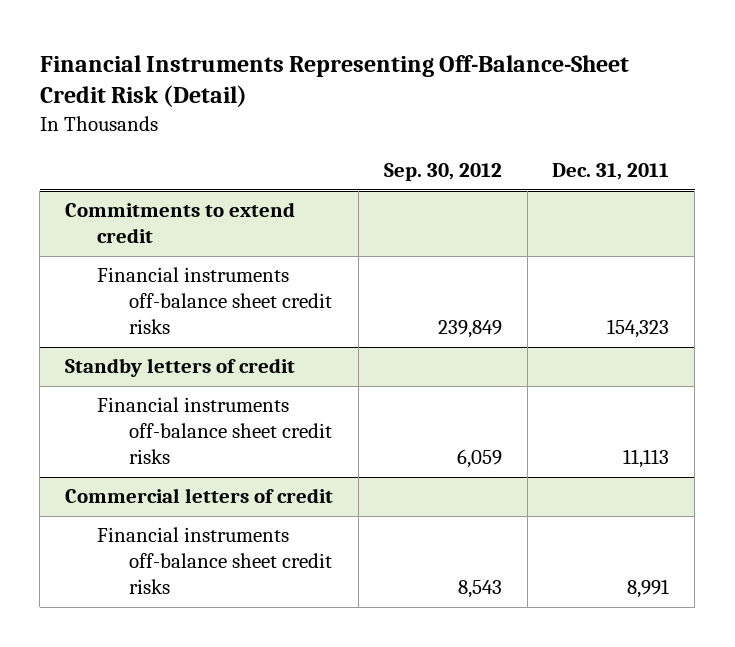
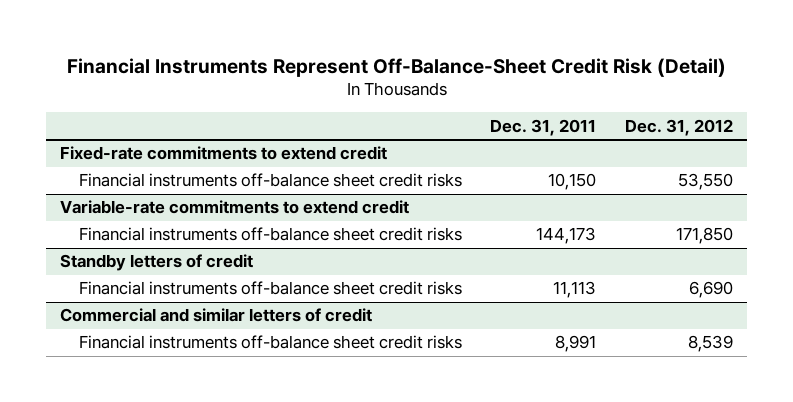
- Financial Instruments Representing Off-Balance-Sheet Credit Risk (Detail)
+ Financial Instruments Represent Off-Balance-Sheet Credit Risk (Detail)
- | Sep. 30, 2012 | Dec. 31, 2011
+ | Dec. 31, 2011 | Dec. 31, 2012
- Commitments to extend credit
- Financial instruments off-balance sheet credit risks | 239,849 | 154,323
+ Fixed-rate commitments to extend credit
+ Financial instruments off-balance sheet credit risks | 10,150 | 53,550
+ Variable-rate commitments to extend credit
+ Financial instruments off-balance sheet credit risks | 144,173 | 171,850
- Commercial letters of credit
+ Commercial and similar letters of credit

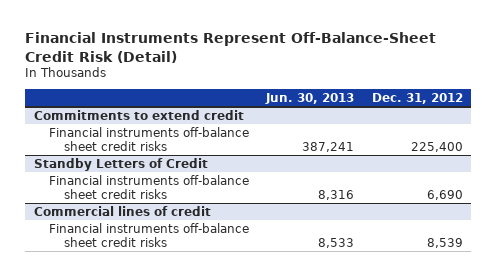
- | Dec. 31, 2011 | Dec. 31, 2012
+ | Jun. 30, 2013 | Dec. 31, 2012
- Fixed-rate commitments to extend credit
- Financial instruments off-balance sheet credit risks | 10,150 | 53,550
- Variable-rate commitments to extend credit
- Financial instruments off-balance sheet credit risks | 144,173 | 171,850
- Standby letters of credit
+ Commitments to extend credit
+ Financial instruments off-balance sheet credit risks | 387,241 | 225,400
+ Standby Letters of Credit
- Commercial and similar letters of credit
+ Commercial lines of credit

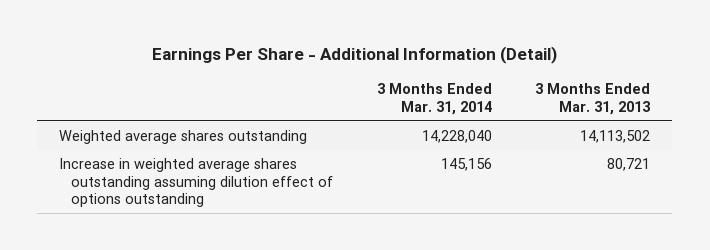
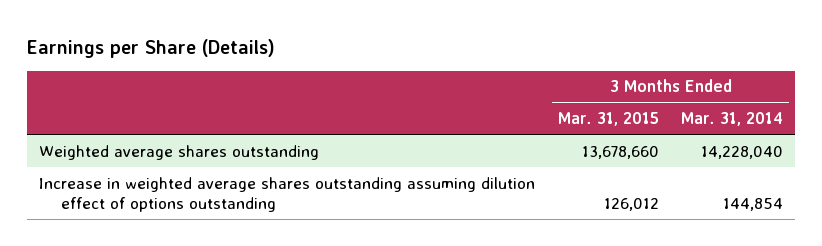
- Earnings Per Share - Additional Information (Detail)
+ Earnings per Share (Details)
- | 3 Months Ended Mar. 31, 2014 | 3 Months Ended Mar. 31, 2013
+ | 3 Months Ended Mar. 31, 2015 | 3 Months Ended Mar. 31, 2014
- Increase in weighted average shares outstanding assuming dilution effect of options outstanding | 145,156 | 80,721
+ Increase in weighted average shares outstanding assuming dilution effect of options outstanding | 126,012 | 144,854

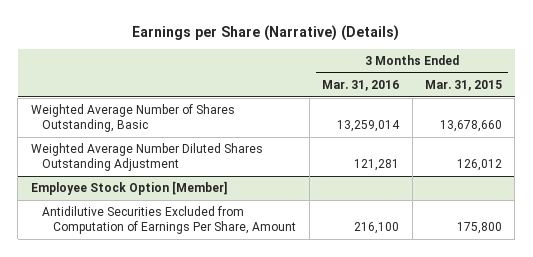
- Earnings per Share (Details)
+ Earnings per Share (Narrative) (Details)
- | 3 Months Ended Mar. 31, 2015 | 3 Months Ended Mar. 31, 2014
+ | 3 Months Ended Mar. 31, 2016 | 3 Months Ended Mar. 31, 2015
- Weighted average shares outstanding | 13,678,660 | 14,228,040
- Increase in weighted average shares outstanding assuming dilution effect of options outstanding | 126,012 | 144,854
+ Weighted Average Number of Shares Outstanding, Basic | 13,259,014 | 13,678,660
+ Weighted Average Number Diluted Shares Outstanding Adjustment | 121,281 | 126,012
+ Employee Stock Option [Member]
+ Antidilutive Securities Excluded from Computation of Earnings Per Share, Amount | 216,100 | 175,800

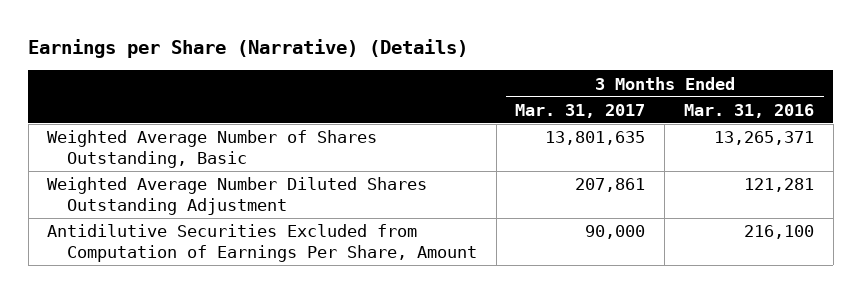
- | 3 Months Ended Mar. 31, 2016 | 3 Months Ended Mar. 31, 2015
+ | 3 Months Ended Mar. 31, 2017 | 3 Months Ended Mar. 31, 2016
- Weighted Average Number of Shares Outstanding, Basic | 13,259,014 | 13,678,660
+ Weighted Average Number of Shares Outstanding, Basic | 13,801,635 | 13,265,371
- Employee Stock Option [Member]

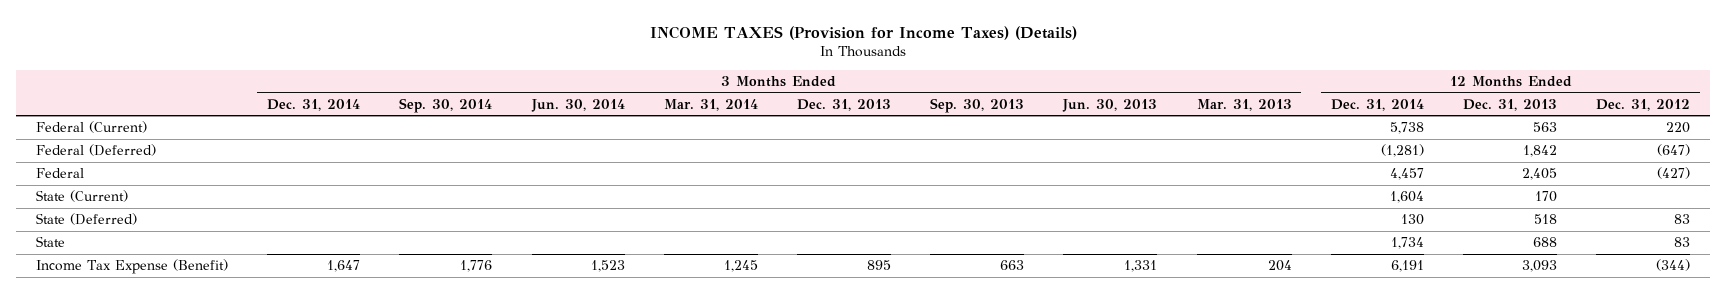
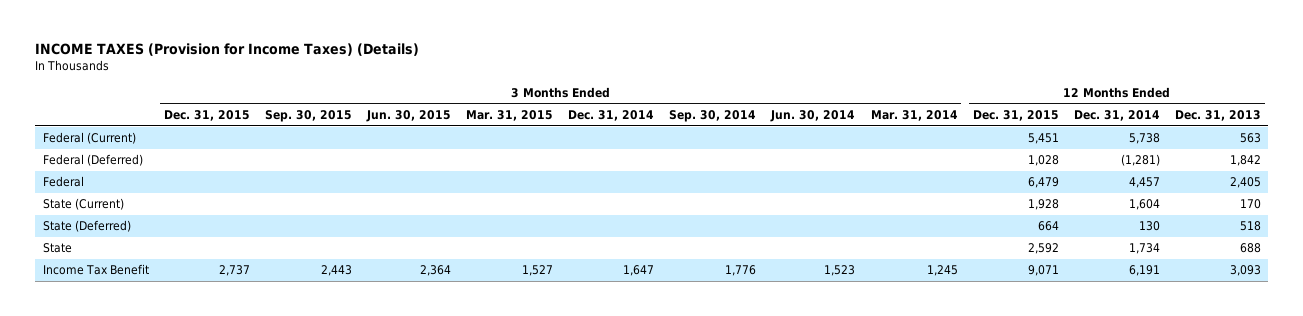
- | 3 Months Ended Dec. 31, 2014 | 3 Months Ended Sep. 30, 2014 | 3 Months Ended Jun. 30, 2014 | 3 Months Ended Mar. 31, 2014 | 3 Months Ended Dec. 31, 2013 | 3 Months Ended Sep. 30, 2013 | 3 Months Ended Jun. 30, 2013 | 3 Months Ended Mar. 31, 2013 | 12 Months Ended Dec. 31, 2014 | 12 Months Ended Dec. 31, 2013 | 12 Months Ended Dec. 31, 2012
+ | 3 Months Ended Dec. 31, 2015 | 3 Months Ended Sep. 30, 2015 | 3 Months Ended Jun. 30, 2015 | 3 Months Ended Mar. 31, 2015 | 3 Months Ended Dec. 31, 2014 | 3 Months Ended Sep. 30, 2014 | 3 Months Ended Jun. 30, 2014 | 3 Months Ended Mar. 31, 2014 | 12 Months Ended Dec. 31, 2015 | 12 Months Ended Dec. 31, 2014 | 12 Months Ended Dec. 31, 2013
- Income Tax Expense (Benefit) | 1,647 | 1,776 | 1,523 | 1,245 | 895 | 663 | 1,331 | 204 | 6,191 | 3,093 | (344)
+ Income Tax Benefit | 2,737 | 2,443 | 2,364 | 1,527 | 1,647 | 1,776 | 1,523 | 1,245 | 9,071 | 6,191 | 3,093

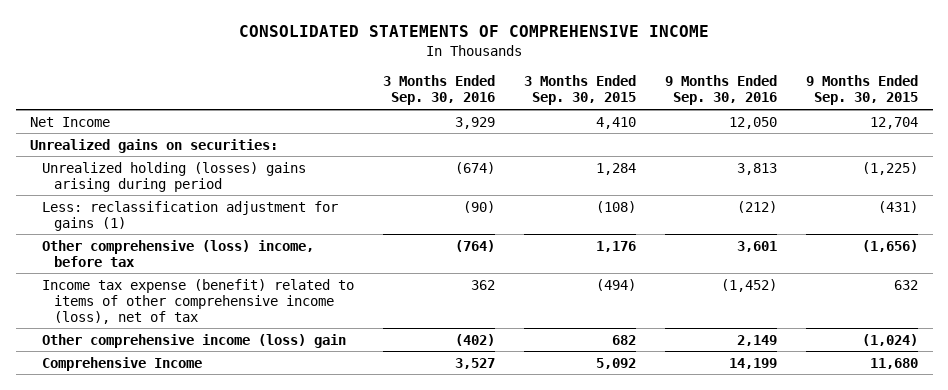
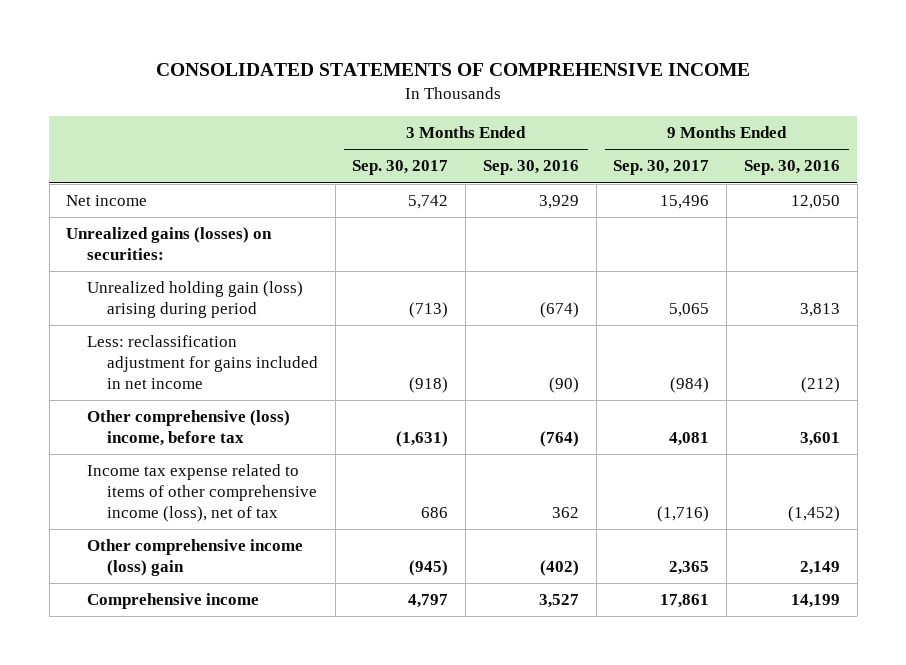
- | 3 Months Ended Sep. 30, 2016 | 3 Months Ended Sep. 30, 2015 | 9 Months Ended Sep. 30, 2016 | 9 Months Ended Sep. 30, 2015
+ | 3 Months Ended Sep. 30, 2017 | 3 Months Ended Sep. 30, 2016 | 9 Months Ended Sep. 30, 2017 | 9 Months Ended Sep. 30, 2016
- Net Income | 3,929 | 4,410 | 12,050 | 12,704
- Unrealized gains on securities:
- Unrealized holding (losses) gains arising during period | (674) | 1,284 | 3,813 | (1,225)
- Less: reclassification adjustment for gains (1) | (90) | (108) | (212) | (431)
+ Net income | 5,742 | 3,929 | 15,496 | 12,050
+ Unrealized gains (losses) on securities:
+ Unrealized holding gain (loss) arising during period | (713) | (674) | 5,065 | 3,813
+ Less: reclassification adjustment for gains included in net income | (918) | (90) | (984) | (212)
- Income tax expense (benefit) related to items of other comprehensive income (loss), net of tax | 362 | (494) | (1,452) | 632
+ Income tax expense related to items of other comprehensive income (loss), net of tax | 686 | 362 | (1,716) | (1,452)
- Comprehensive Income | 3,527 | 5,092 | 14,199 | 11,680
+ Comprehensive income | 4,797 | 3,527 | 17,861 | 14,199

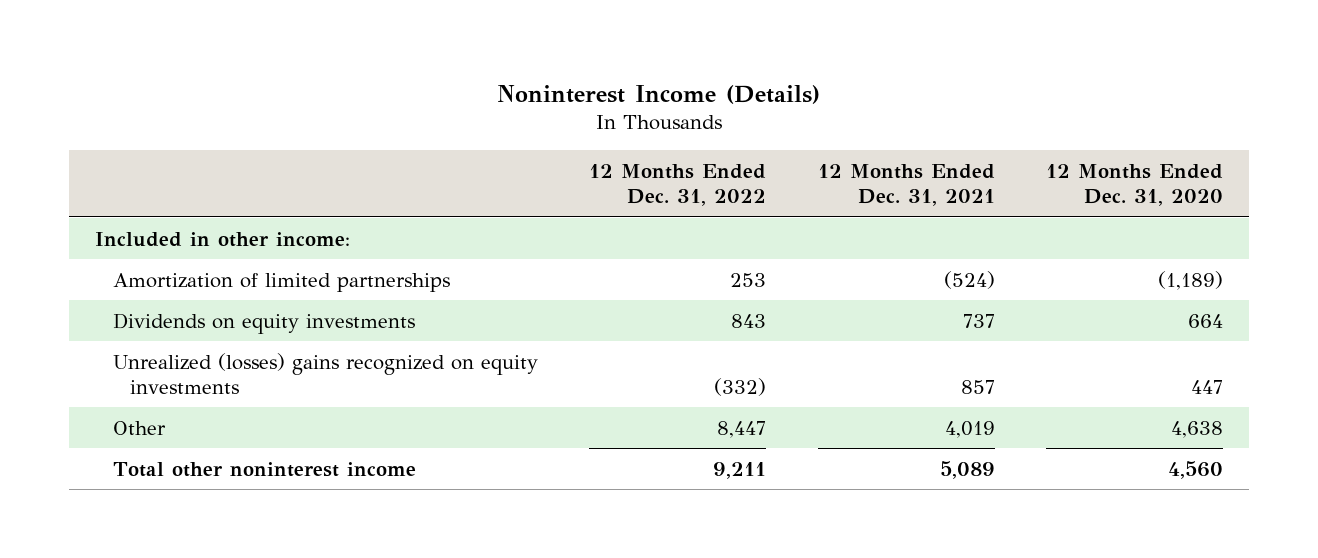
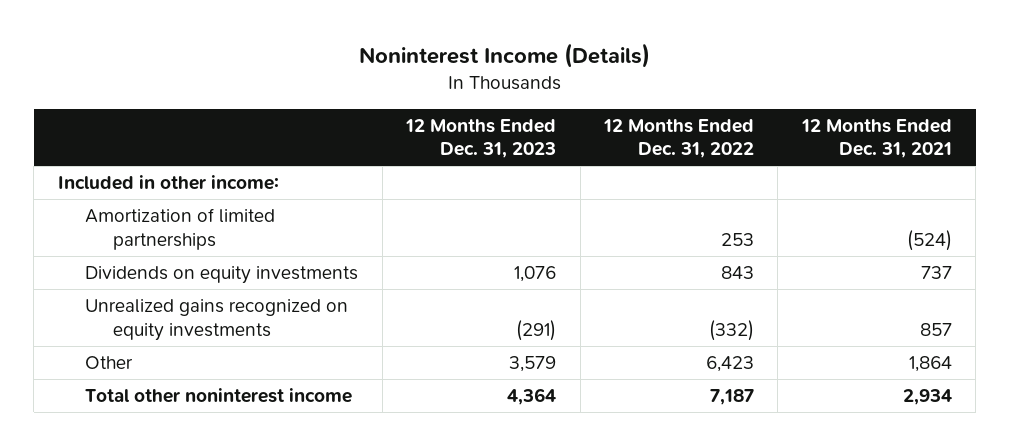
- | 12 Months Ended Dec. 31, 2022 | 12 Months Ended Dec. 31, 2021 | 12 Months Ended Dec. 31, 2020
+ | 12 Months Ended Dec. 31, 2023 | 12 Months Ended Dec. 31, 2022 | 12 Months Ended Dec. 31, 2021
- Unrealized (losses) gains recognized on equity investments | (332) | 857 | 447
- Other | 8,447 | 4,019 | 4,638
- Total other noninterest income | 9,211 | 5,089 | 4,560
+ Unrealized gains recognized on equity investments | (291) | (332) | 857
+ Other | 3,579 | 6,423 | 1,864
+ Total other noninterest income | 4,364 | 7,187 | 2,934

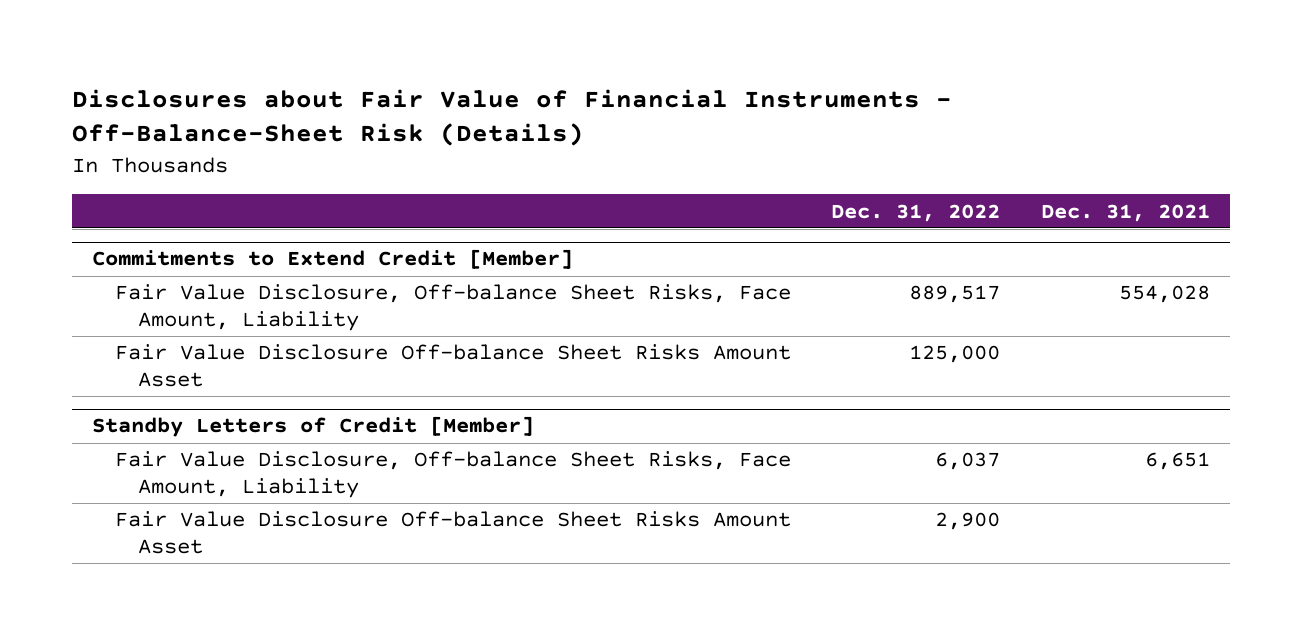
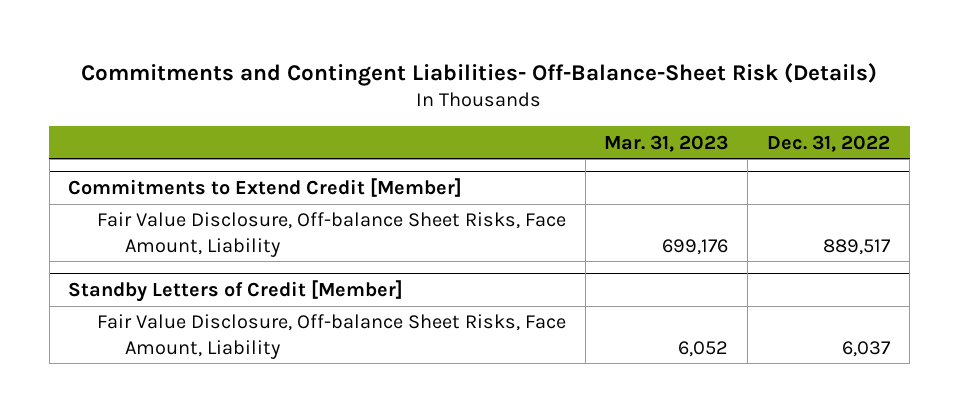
- Disclosures about Fair Value of Financial Instruments - Off-Balance-Sheet Risk (Details)
+ Commitments and Contingent Liabilities- Off-Balance-Sheet Risk (Details)
- | Dec. 31, 2022 | Dec. 31, 2021
+ | Mar. 31, 2023 | Dec. 31, 2022
@ Commitments to Extend Credit [Member]
- Fair Value Disclosure Off-balance Sheet Risks Amount Asset | 125,000 |
@ Standby Letters of Credit [Member]
- Fair Value Disclosure Off-balance Sheet Risks Amount Asset | 2,900 |

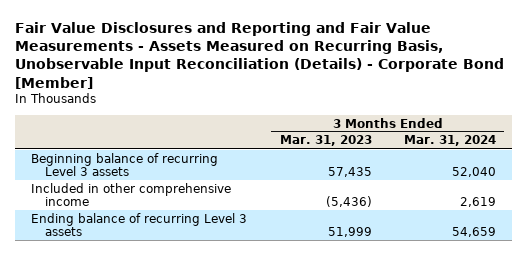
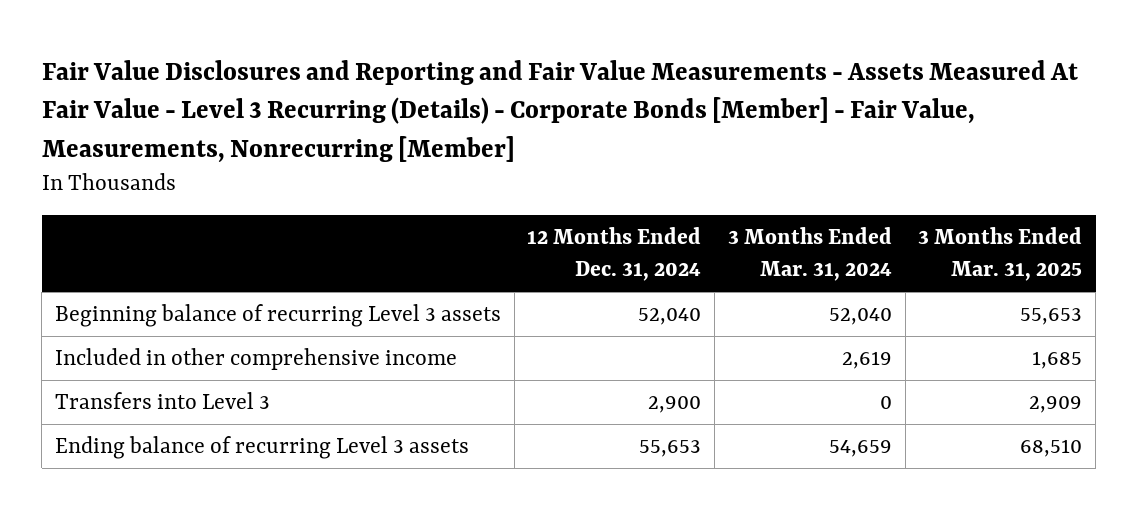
- Fair Value Disclosures and Reporting and Fair Value Measurements - Assets Measured on Recurring Basis, Unobservable Input Reconciliation (Details) - Corporate Bond [Member]
+ Fair Value Disclosures and Reporting and Fair Value Measurements - Assets Measured At Fair Value - Level 3 Recurring (Details) - Corporate Bonds [Member] - Fair Value, Measurements, Nonrecurring [Member]
- | 3 Months Ended Mar. 31, 2023 | 3 Months Ended Mar. 31, 2024
+ | 12 Months Ended Dec. 31, 2024 | 3 Months Ended Mar. 31, 2024 | 3 Months Ended Mar. 31, 2025
+ Transfers into Level 3 | 2,900 | 0 | 2,909

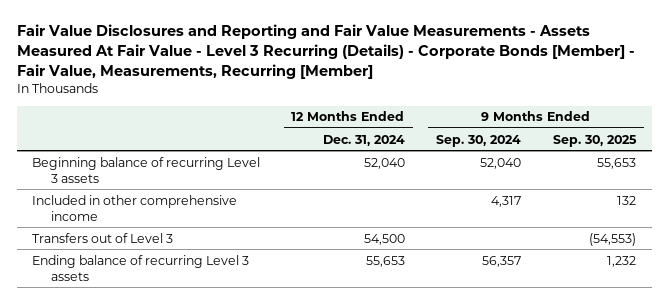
- Fair Value Disclosures and Reporting and Fair Value Measurements - Assets Measured At Fair Value - Level 3 Recurring (Details) - Corporate Bonds [Member] - Fair Value, Measurements, Nonrecurring [Member]
+ Fair Value Disclosures and Reporting and Fair Value Measurements - Assets Measured At Fair Value - Level 3 Recurring (Details) - Corporate Bonds [Member] - Fair Value, Measurements, Recurring [Member]
- | 12 Months Ended Dec. 31, 2024 | 3 Months Ended Mar. 31, 2024 | 3 Months Ended Mar. 31, 2025
+ | 12 Months Ended Dec. 31, 2024 | 9 Months Ended Sep. 30, 2024 | 9 Months Ended Sep. 30, 2025
- Transfers into Level 3 | 2,900 | 0 | 2,909
+ Transfers out of Level 3 | 54,500 | | (54,553)

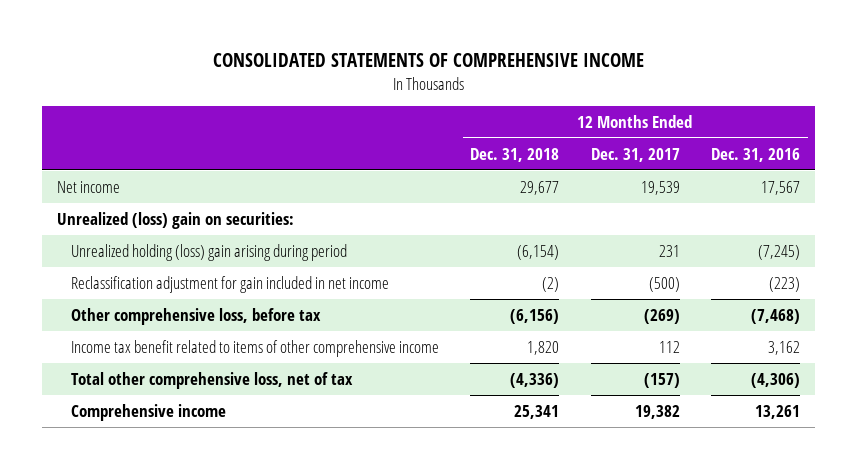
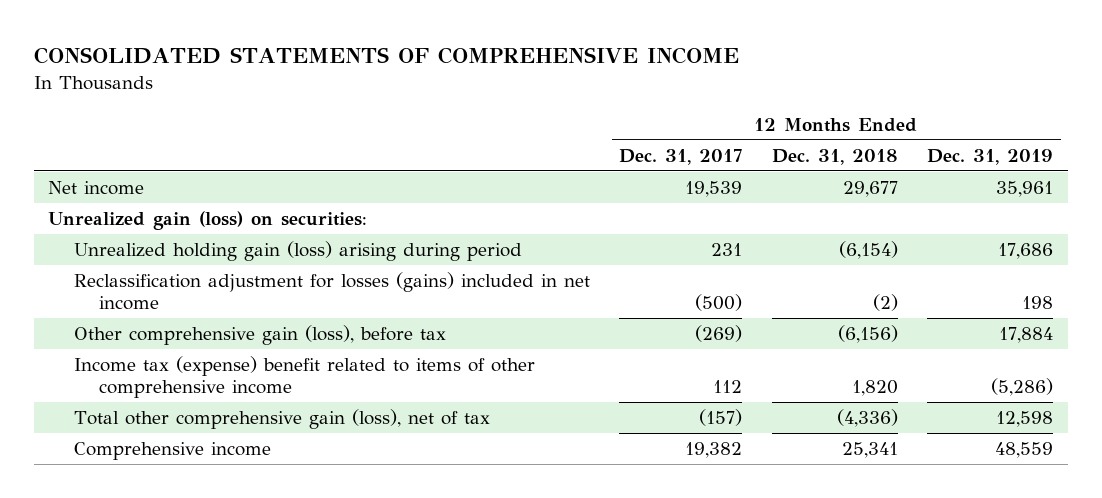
- | 12 Months Ended Dec. 31, 2018 | 12 Months Ended Dec. 31, 2017 | 12 Months Ended Dec. 31, 2016
+ | 12 Months Ended Dec. 31, 2017 | 12 Months Ended Dec. 31, 2018 | 12 Months Ended Dec. 31, 2019
- Unrealized (loss) gain on securities:
- Unrealized holding (loss) gain arising during period | (6,154) | 231 | (7,245)
- Reclassification adjustment for gain included in net income | (2) | (500) | (223)
- Other comprehensive loss, before tax | (6,156) | (269) | (7,468)
- Income tax benefit related to items of other comprehensive income | 1,820 | 112 | 3,162
- Total other comprehensive loss, net of tax | (4,336) | (157) | (4,306)
+ Unrealized gain (loss) on securities:
+ Unrealized holding gain (loss) arising during period | 231 | (6,154) | 17,686
+ Reclassification adjustment for losses (gains) included in net income | (500) | (2) | 198
+ Other comprehensive gain (loss), before tax | (269) | (6,156) | 17,884
+ Income tax (expense) benefit related to items of other comprehensive income | 112 | 1,820 | (5,286)
+ Total other comprehensive gain (loss), net of tax | (157) | (4,336) | 12,598

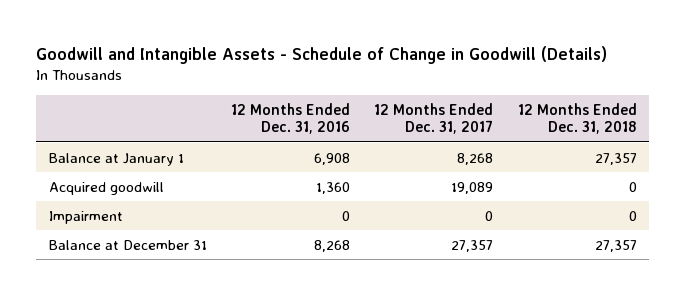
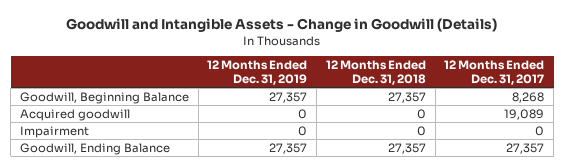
- Goodwill and Intangible Assets - Schedule of Change in Goodwill (Details)
+ Goodwill and Intangible Assets - Change in Goodwill (Details)
- | 12 Months Ended Dec. 31, 2016 | 12 Months Ended Dec. 31, 2017 | 12 Months Ended Dec. 31, 2018
+ | 12 Months Ended Dec. 31, 2019 | 12 Months Ended Dec. 31, 2018 | 12 Months Ended Dec. 31, 2017
- Balance at January 1 | 6,908 | 8,268 | 27,357
+ Goodwill, Beginning Balance | 27,357 | 27,357 | 8,268
- Balance at December 31 | 8,268 | 27,357 | 27,357
+ Goodwill, Ending Balance | 27,357 | 27,357 | 27,357

